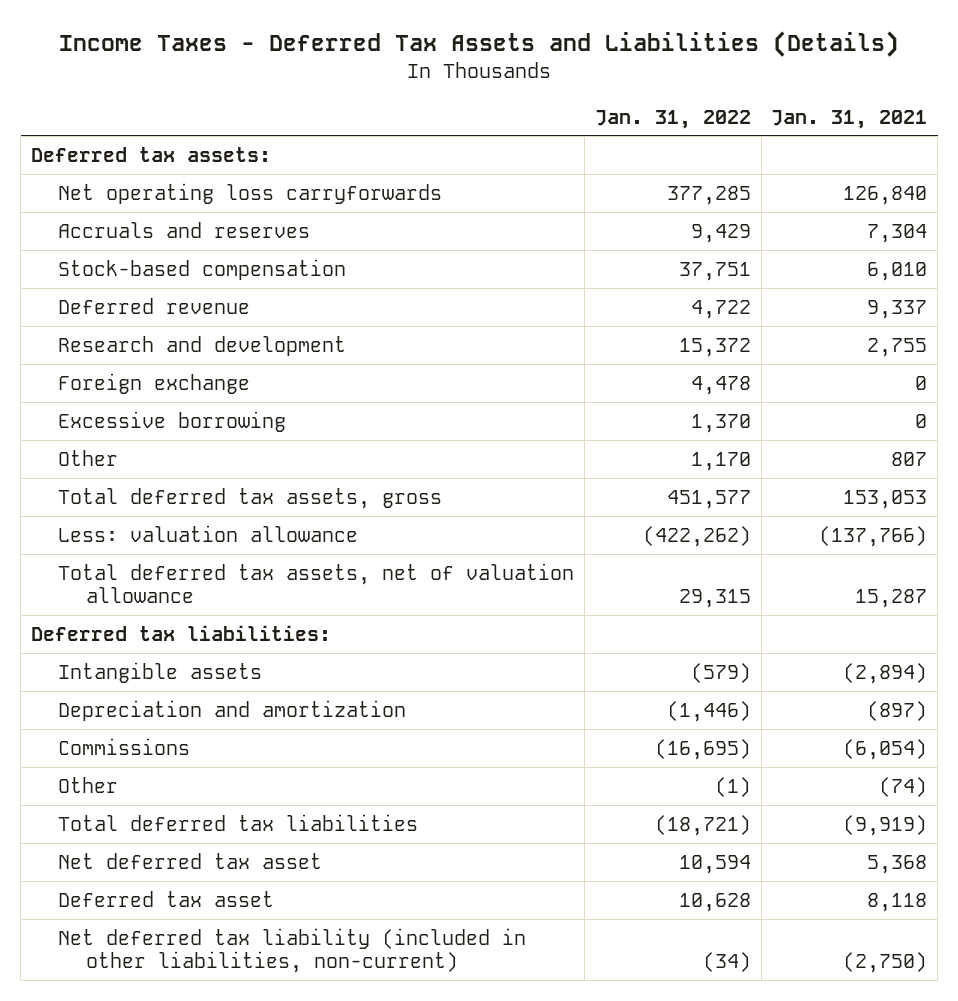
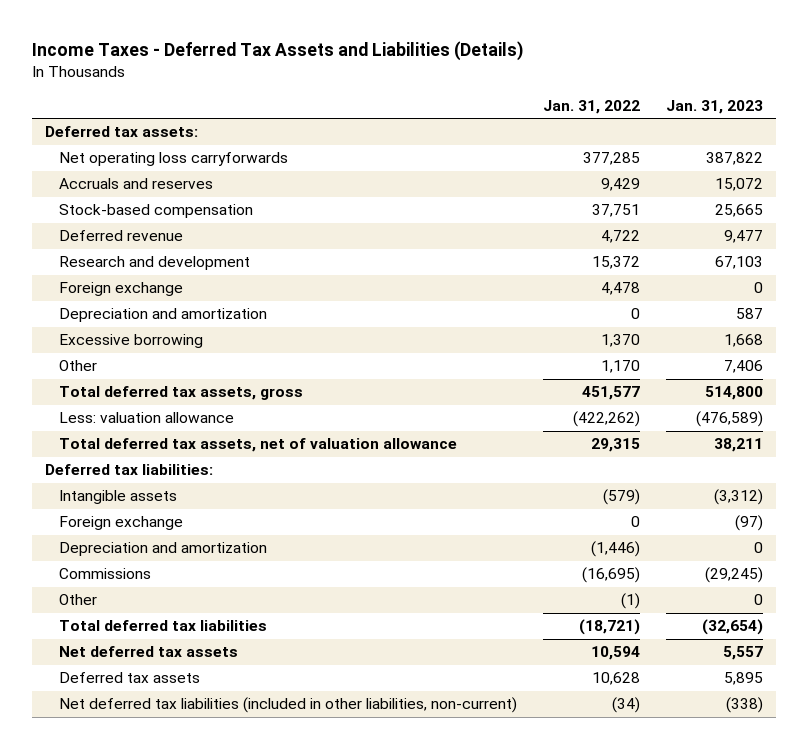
- | Jan. 31, 2022 | Jan. 31, 2021
+ | Jan. 31, 2022 | Jan. 31, 2023
+ Depreciation and amortization | 0 | 587
+ Foreign exchange | 0 | (97)
- Net deferred tax asset | 10,594 | 5,368
- Deferred tax asset | 10,628 | 8,118
- Net deferred tax liability (included in other liabilities, non-current) | (34) | (2,750)
+ Net deferred tax assets | 10,594 | 5,557
+ Deferred tax assets | 10,628 | 5,895
+ Net deferred tax liabilities (included in other liabilities, non-current) | (34) | (338)

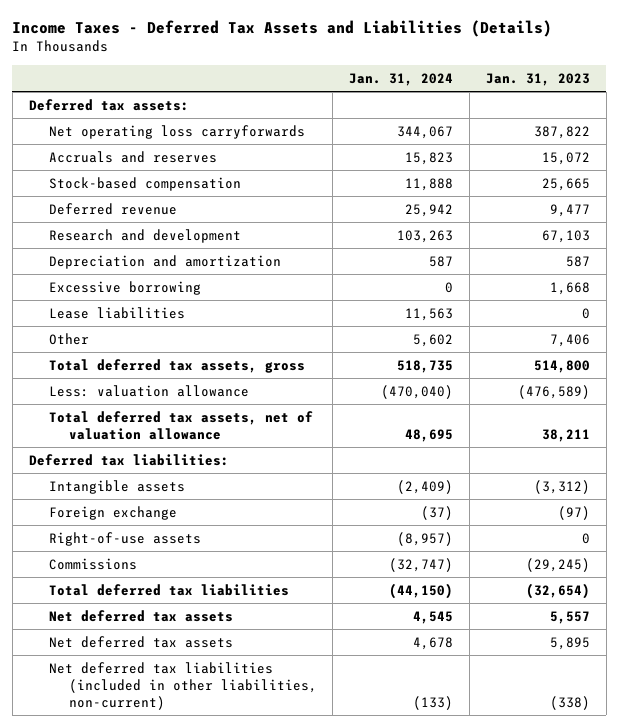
- | Jan. 31, 2022 | Jan. 31, 2023
+ | Jan. 31, 2024 | Jan. 31, 2023
- Foreign exchange | 4,478 | 0
+ Lease liabilities | 11,563 | 0
- Depreciation and amortization | (1,446) | 0
+ Right-of-use assets | (8,957) | 0
- Other | (1) | 0
- Deferred tax assets | 10,628 | 5,895
+ Net deferred tax assets | 4,678 | 5,895

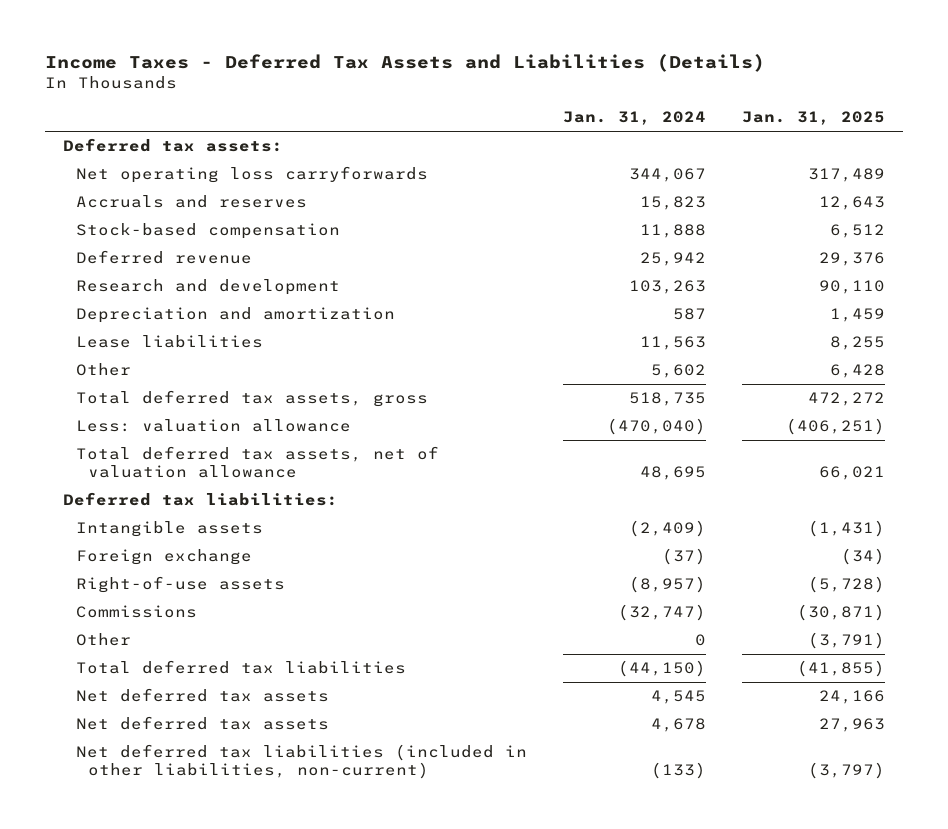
- | Jan. 31, 2024 | Jan. 31, 2023
+ | Jan. 31, 2024 | Jan. 31, 2025
- Excessive borrowing | 0 | 1,668
+ Other | 0 | (3,791)

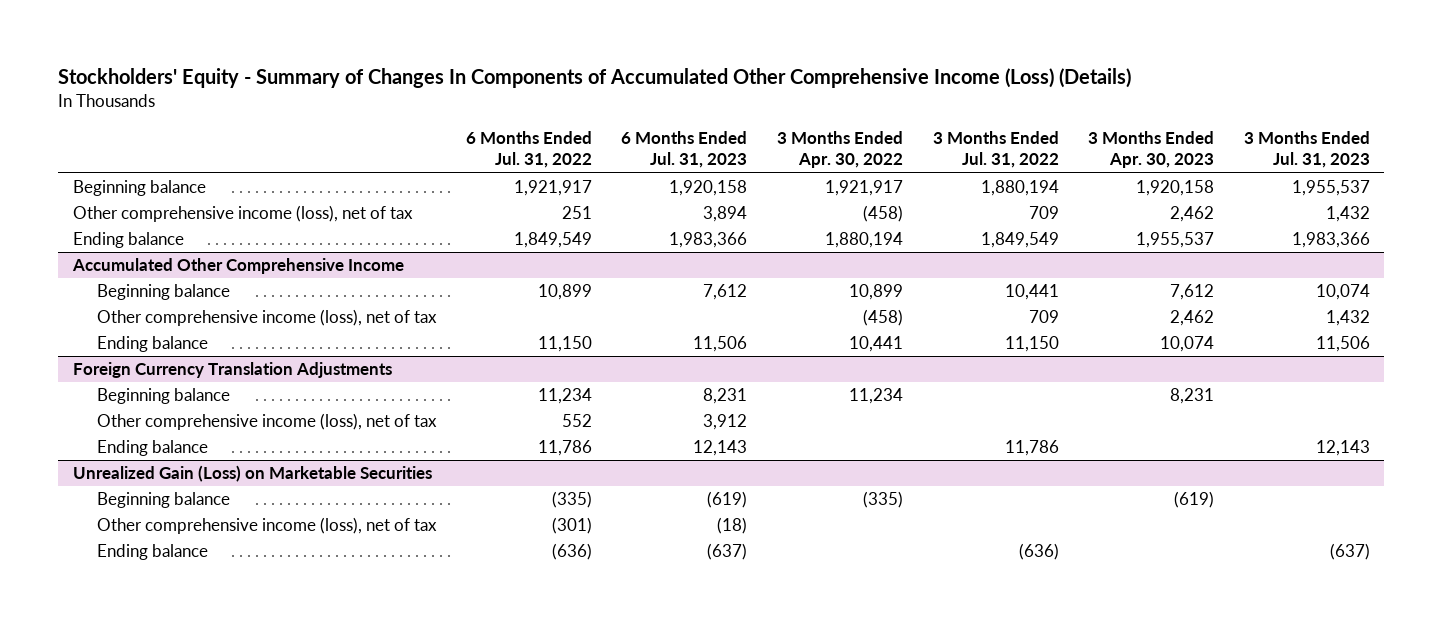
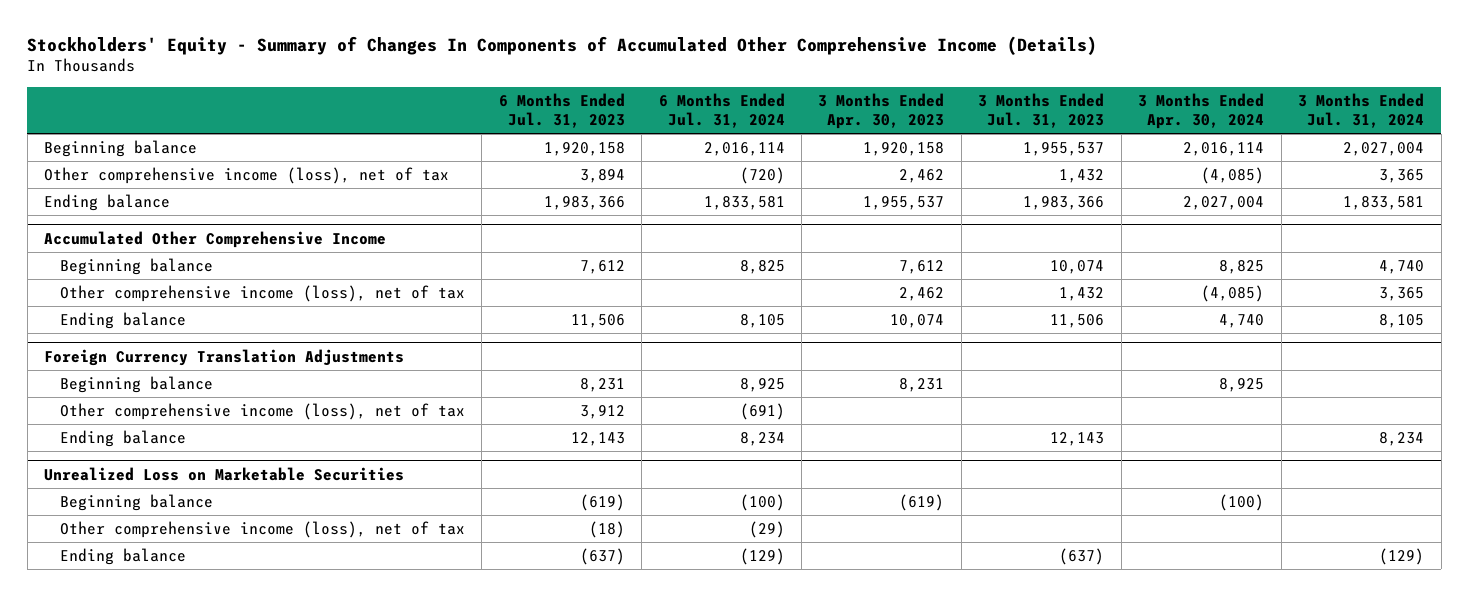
- Stockholders' Equity - Summary of Changes In Components of Accumulated Other Comprehensive Income (Loss) (Details)
+ Stockholders' Equity - Summary of Changes In Components of Accumulated Other Comprehensive Income (Details)
- | 6 Months Ended Jul. 31, 2022 | 6 Months Ended Jul. 31, 2023 | 3 Months Ended Apr. 30, 2022 | 3 Months Ended Jul. 31, 2022 | 3 Months Ended Apr. 30, 2023 | 3 Months Ended Jul. 31, 2023
+ | 6 Months Ended Jul. 31, 2023 | 6 Months Ended Jul. 31, 2024 | 3 Months Ended Apr. 30, 2023 | 3 Months Ended Jul. 31, 2023 | 3 Months Ended Apr. 30, 2024 | 3 Months Ended Jul. 31, 2024
- Unrealized Gain (Loss) on Marketable Securities
+ Unrealized Loss on Marketable Securities

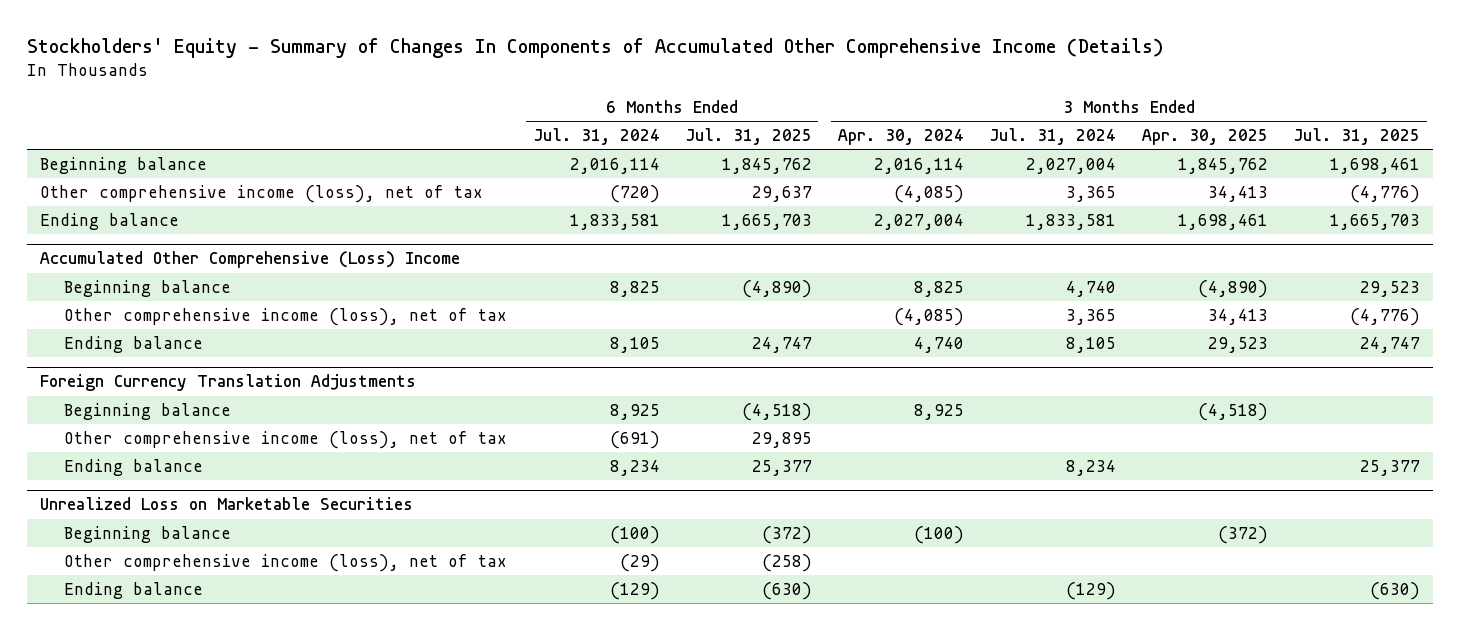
- | 6 Months Ended Jul. 31, 2023 | 6 Months Ended Jul. 31, 2024 | 3 Months Ended Apr. 30, 2023 | 3 Months Ended Jul. 31, 2023 | 3 Months Ended Apr. 30, 2024 | 3 Months Ended Jul. 31, 2024
+ | 6 Months Ended Jul. 31, 2024 | 6 Months Ended Jul. 31, 2025 | 3 Months Ended Apr. 30, 2024 | 3 Months Ended Jul. 31, 2024 | 3 Months Ended Apr. 30, 2025 | 3 Months Ended Jul. 31, 2025
- Accumulated Other Comprehensive Income
+ Accumulated Other Comprehensive (Loss) Income

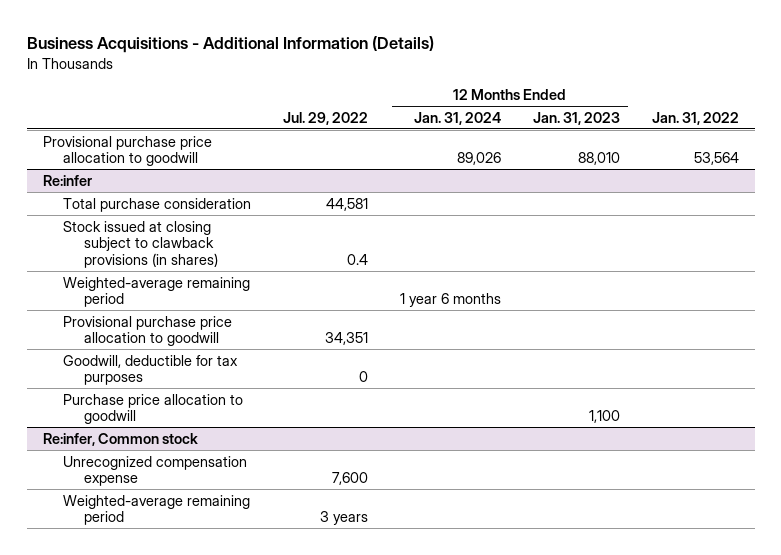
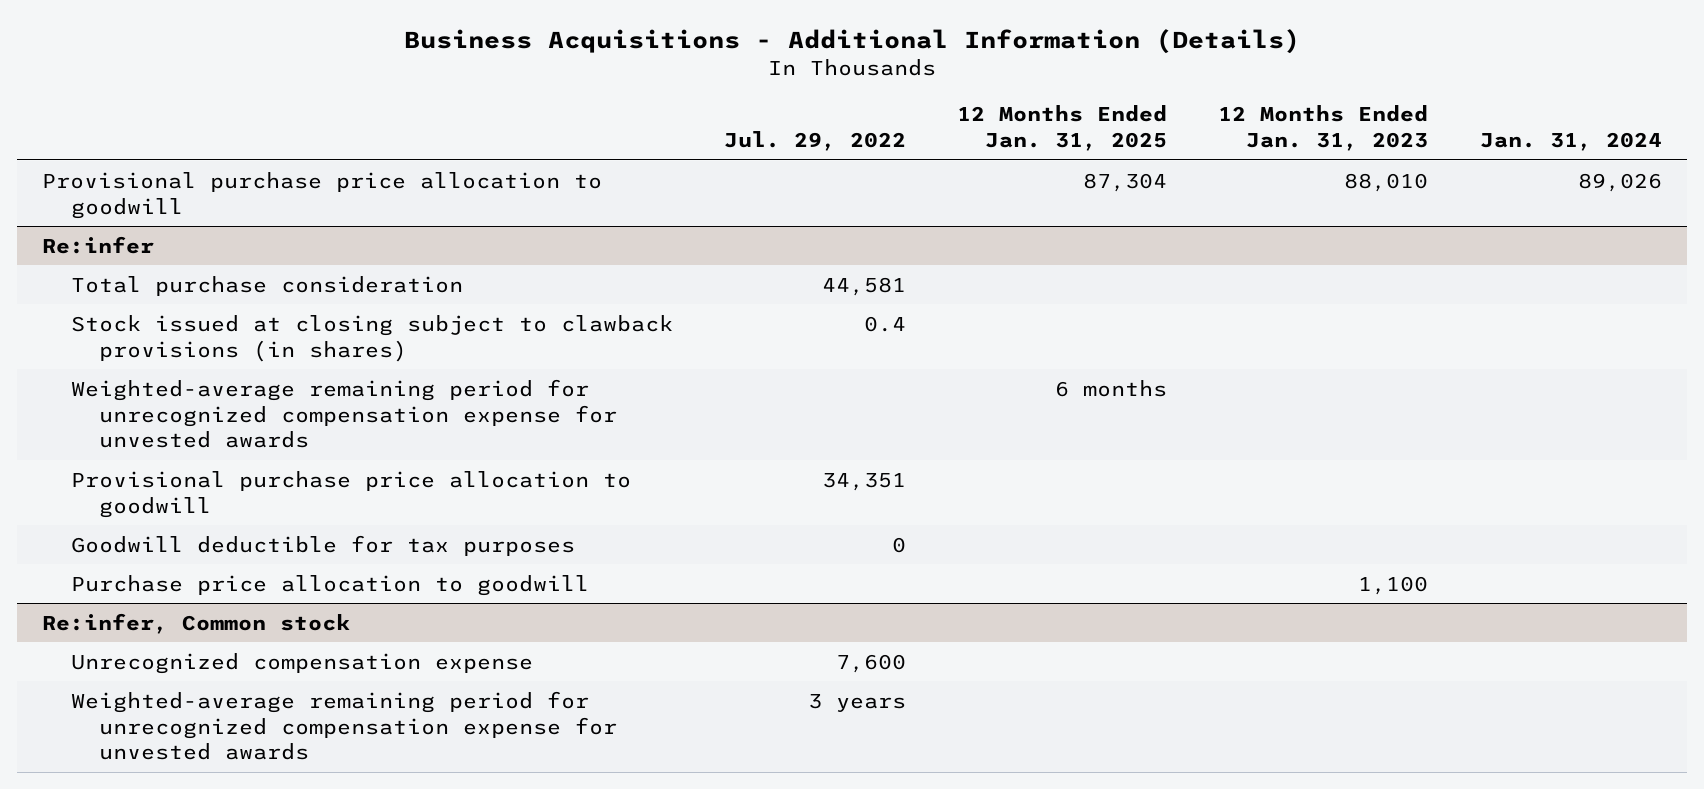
- | Jul. 29, 2022 | 12 Months Ended Jan. 31, 2024 | 12 Months Ended Jan. 31, 2023 | Jan. 31, 2022
+ | Jul. 29, 2022 | 12 Months Ended Jan. 31, 2025 | 12 Months Ended Jan. 31, 2023 | Jan. 31, 2024
@ Re:infer
- Weighted-average remaining period | | 1 year 6 months | |
+ Weighted-average remaining period for unrecognized compensation expense for unvested awards | | 6 months | |
- Goodwill, deductible for tax purposes | 0 | | |
+ Goodwill deductible for tax purposes | 0 | | |
@ Re:infer, Common stock
- Weighted-average remaining period | 3 years | | |
+ Weighted-average remaining period for unrecognized compensation expense for unvested awards | 3 years | | |

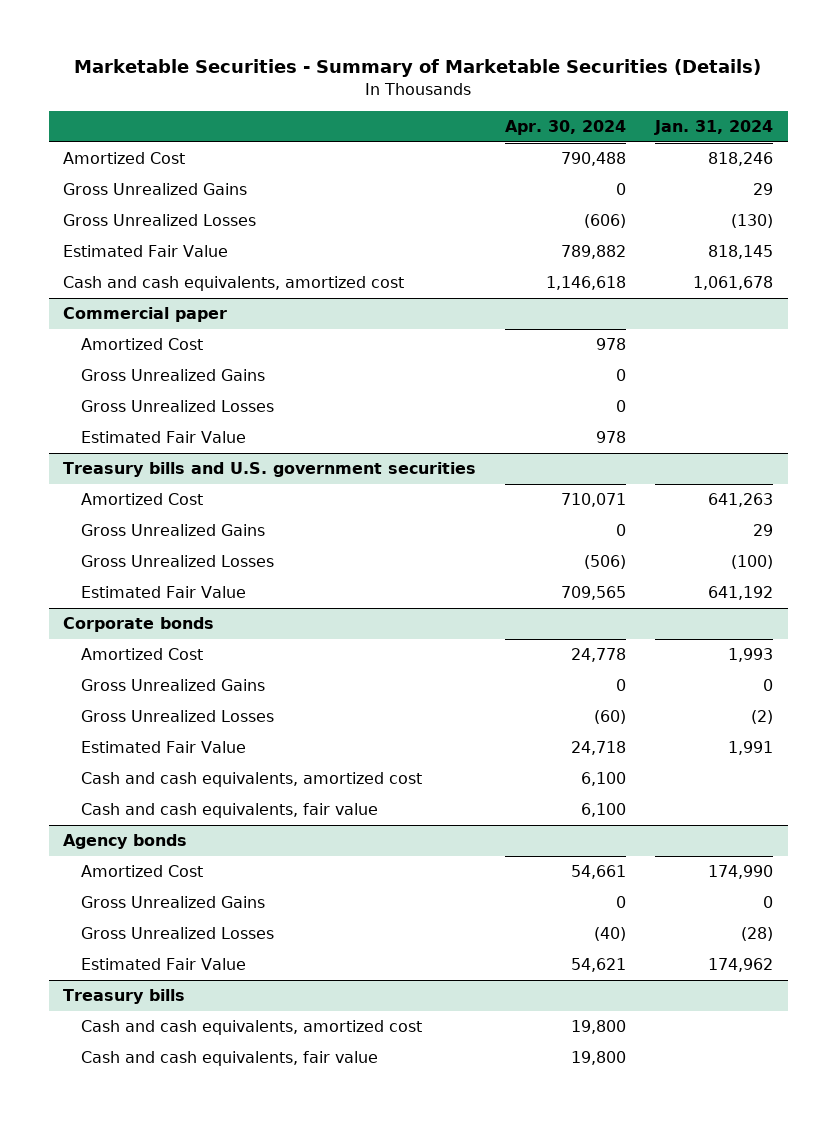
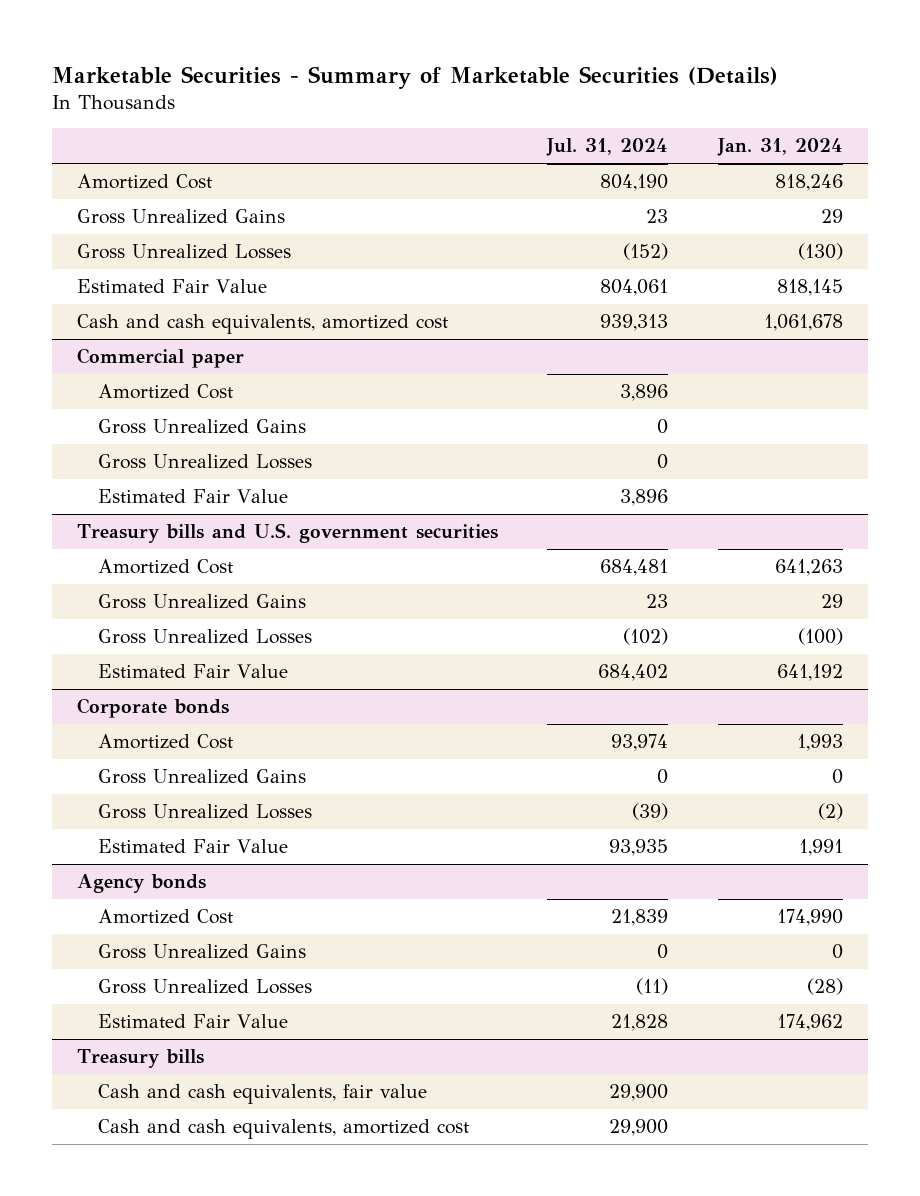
- | Apr. 30, 2024 | Jan. 31, 2024
+ | Jul. 31, 2024 | Jan. 31, 2024
@ Corporate bonds
- Cash and cash equivalents, amortized cost | 6,100 |
- Cash and cash equivalents, fair value | 6,100 |
@ Treasury bills
moved down: Cash and cash equivalents, amortized cost | 29,900 |

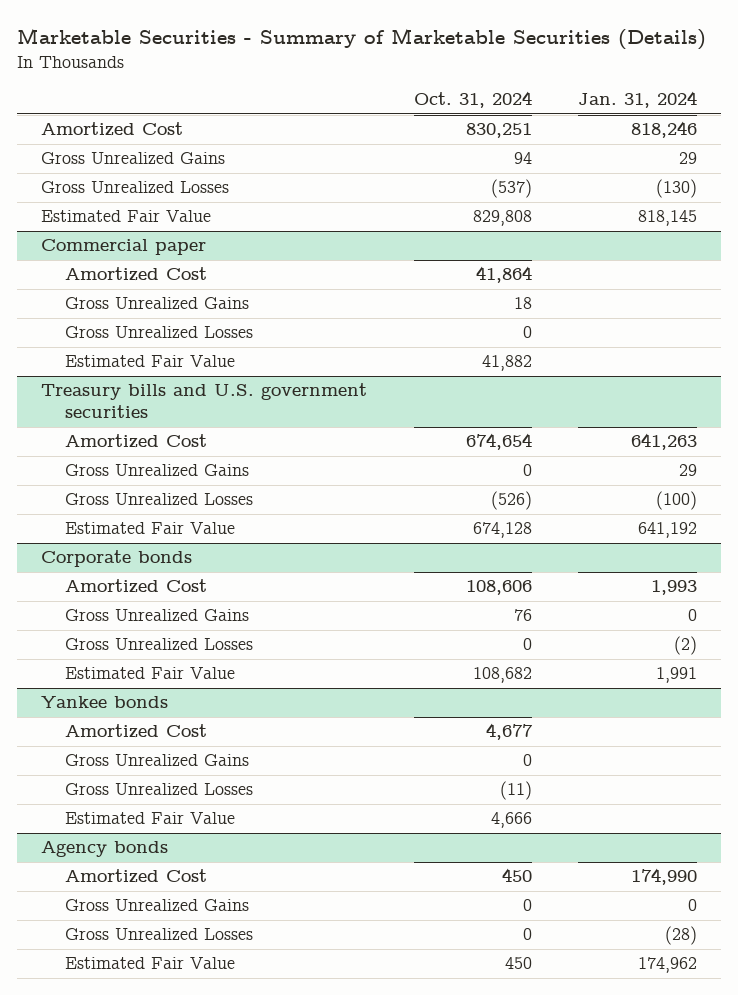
- | Jul. 31, 2024 | Jan. 31, 2024
+ | Oct. 31, 2024 | Jan. 31, 2024
- Cash and cash equivalents, amortized cost | 939,313 | 1,061,678
+ Yankee bonds
+ Amortized Cost | 4,677 |
+ Gross Unrealized Gains | 0 |
+ Gross Unrealized Losses | (11) |
+ Estimated Fair Value | 4,666 |
- Treasury bills
- Cash and cash equivalents, fair value | 29,900 |
- Cash and cash equivalents, amortized cost | 29,900 |

